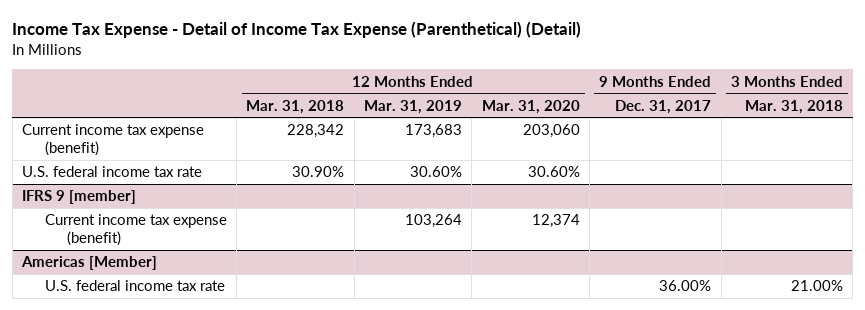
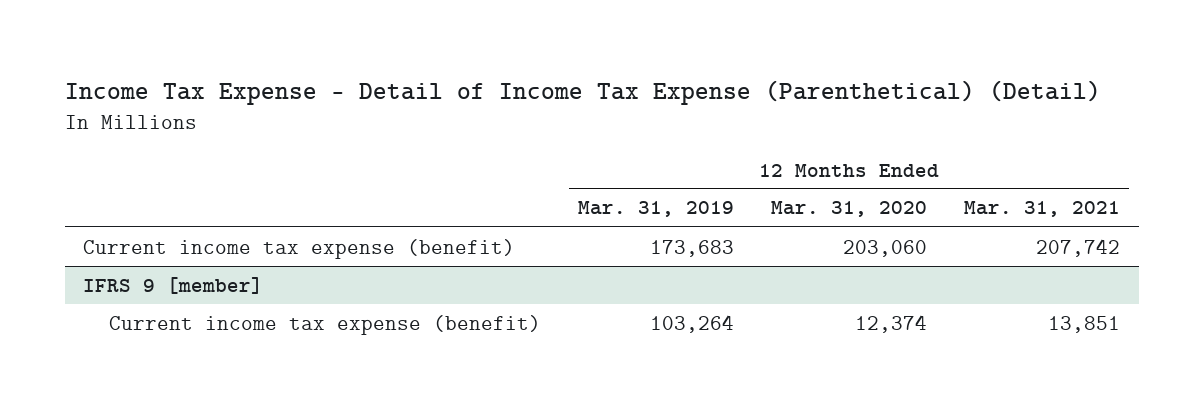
- | 12 Months Ended Mar. 31, 2018 | 12 Months Ended Mar. 31, 2019 | 12 Months Ended Mar. 31, 2020 | 9 Months Ended Dec. 31, 2017 | 3 Months Ended Mar. 31, 2018
+ | 12 Months Ended Mar. 31, 2019 | 12 Months Ended Mar. 31, 2020 | 12 Months Ended Mar. 31, 2021
- U.S. federal income tax rate | 30.90% | 30.60% | 30.60% | |
- Americas [Member]
- U.S. federal income tax rate | | | | 36.00% | 21.00%

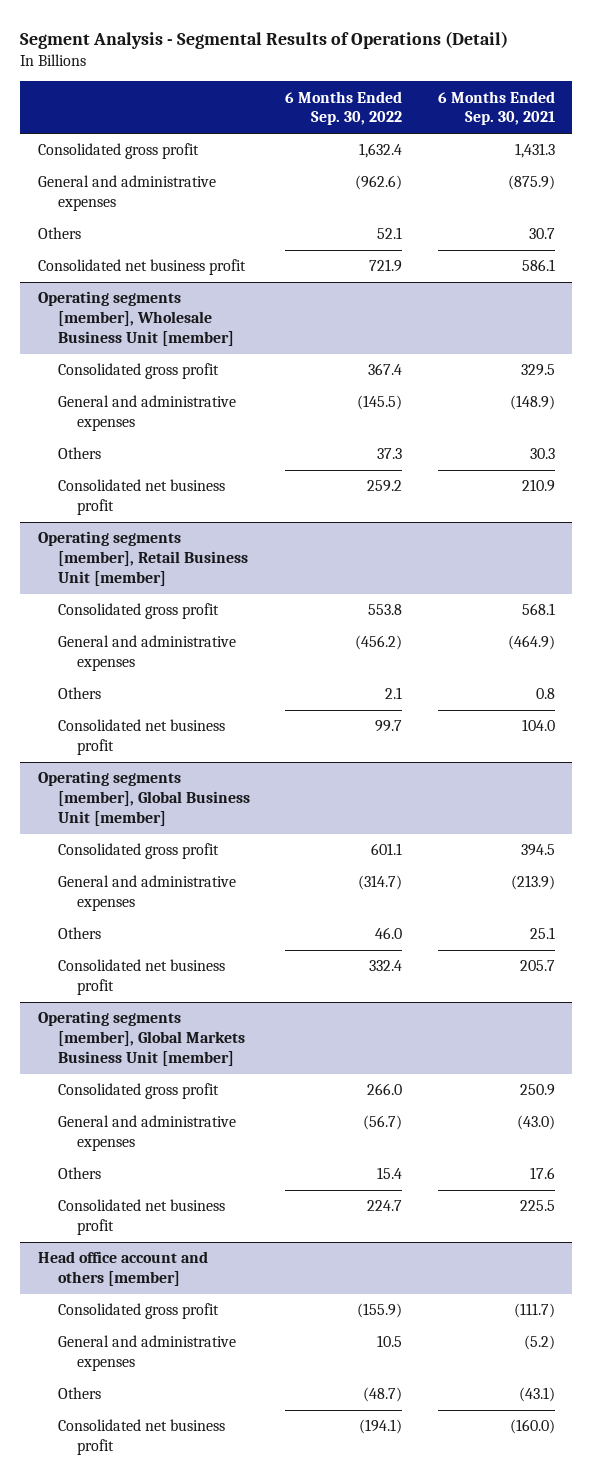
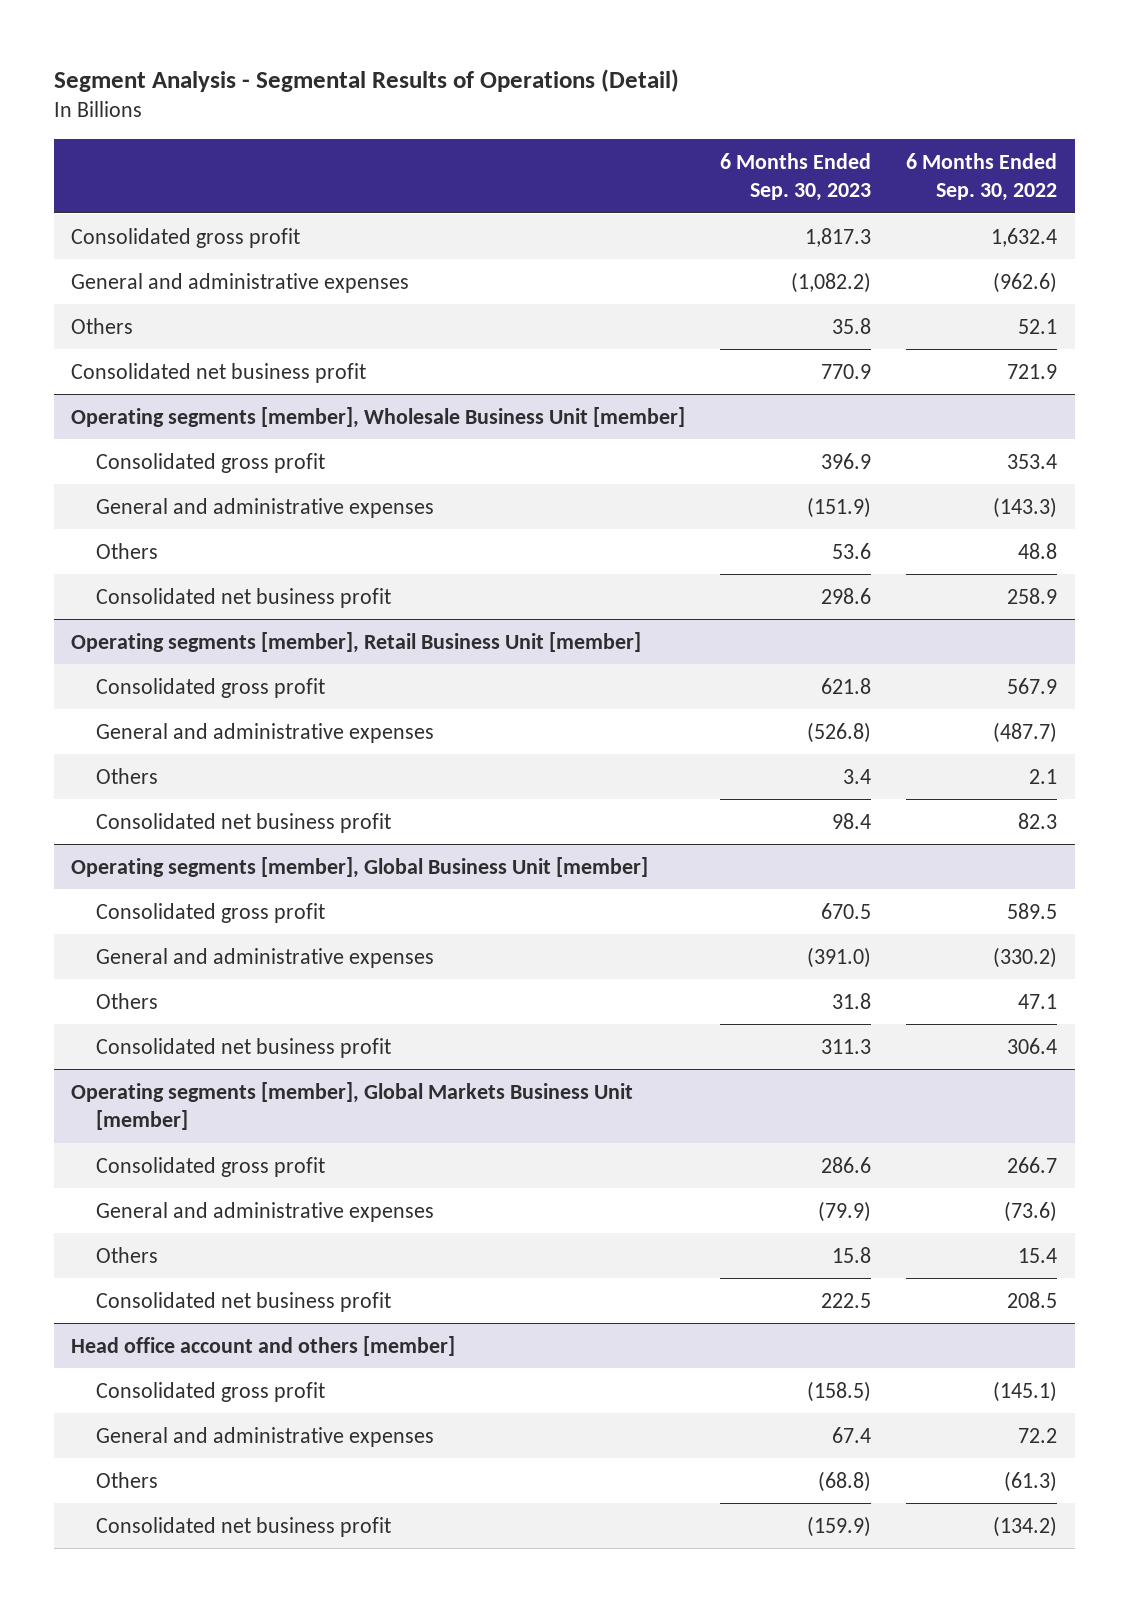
- | 6 Months Ended Sep. 30, 2022 | 6 Months Ended Sep. 30, 2021
+ | 6 Months Ended Sep. 30, 2023 | 6 Months Ended Sep. 30, 2022
@ Operating segments [member], Wholesale Business Unit [member]
- Consolidated gross profit | 367.4 | 329.5
- General and administrative expenses | (145.5) | (148.9)
- Others | 37.3 | 30.3
- Consolidated net business profit | 259.2 | 210.9
+ Consolidated gross profit | 396.9 | 353.4
+ General and administrative expenses | (151.9) | (143.3)
+ Others | 53.6 | 48.8
+ Consolidated net business profit | 298.6 | 258.9
@ Operating segments [member], Retail Business Unit [member]
- Consolidated gross profit | 553.8 | 568.1
- General and administrative expenses | (456.2) | (464.9)
+ Consolidated gross profit | 621.8 | 567.9
+ General and administrative expenses | (526.8) | (487.7)
- Consolidated net business profit | 99.7 | 104.0
+ Consolidated net business profit | 98.4 | 82.3
@ Operating segments [member], Global Business Unit [member]
- Consolidated gross profit | 601.1 | 394.5
- General and administrative expenses | (314.7) | (213.9)
- Others | 46.0 | 25.1
- Consolidated net business profit | 332.4 | 205.7
+ Consolidated gross profit | 670.5 | 589.5
+ General and administrative expenses | (391.0) | (330.2)
+ Others | 31.8 | 47.1
+ Consolidated net business profit | 311.3 | 306.4
@ Operating segments [member], Global Markets Business Unit [member]
- Consolidated gross profit | 266.0 | 250.9
- General and administrative expenses | (56.7) | (43.0)
+ Consolidated gross profit | 286.6 | 266.7
+ General and administrative expenses | (79.9) | (73.6)
- Consolidated net business profit | 224.7 | 225.5
+ Consolidated net business profit | 222.5 | 208.5
@ Head office account and others [member]
- Consolidated gross profit | (155.9) | (111.7)
- General and administrative expenses | 10.5 | (5.2)
- Others | (48.7) | (43.1)
- Consolidated net business profit | (194.1) | (160.0)
+ Consolidated gross profit | (158.5) | (145.1)
+ General and administrative expenses | 67.4 | 72.2
+ Others | (68.8) | (61.3)
+ Consolidated net business profit | (159.9) | (134.2)

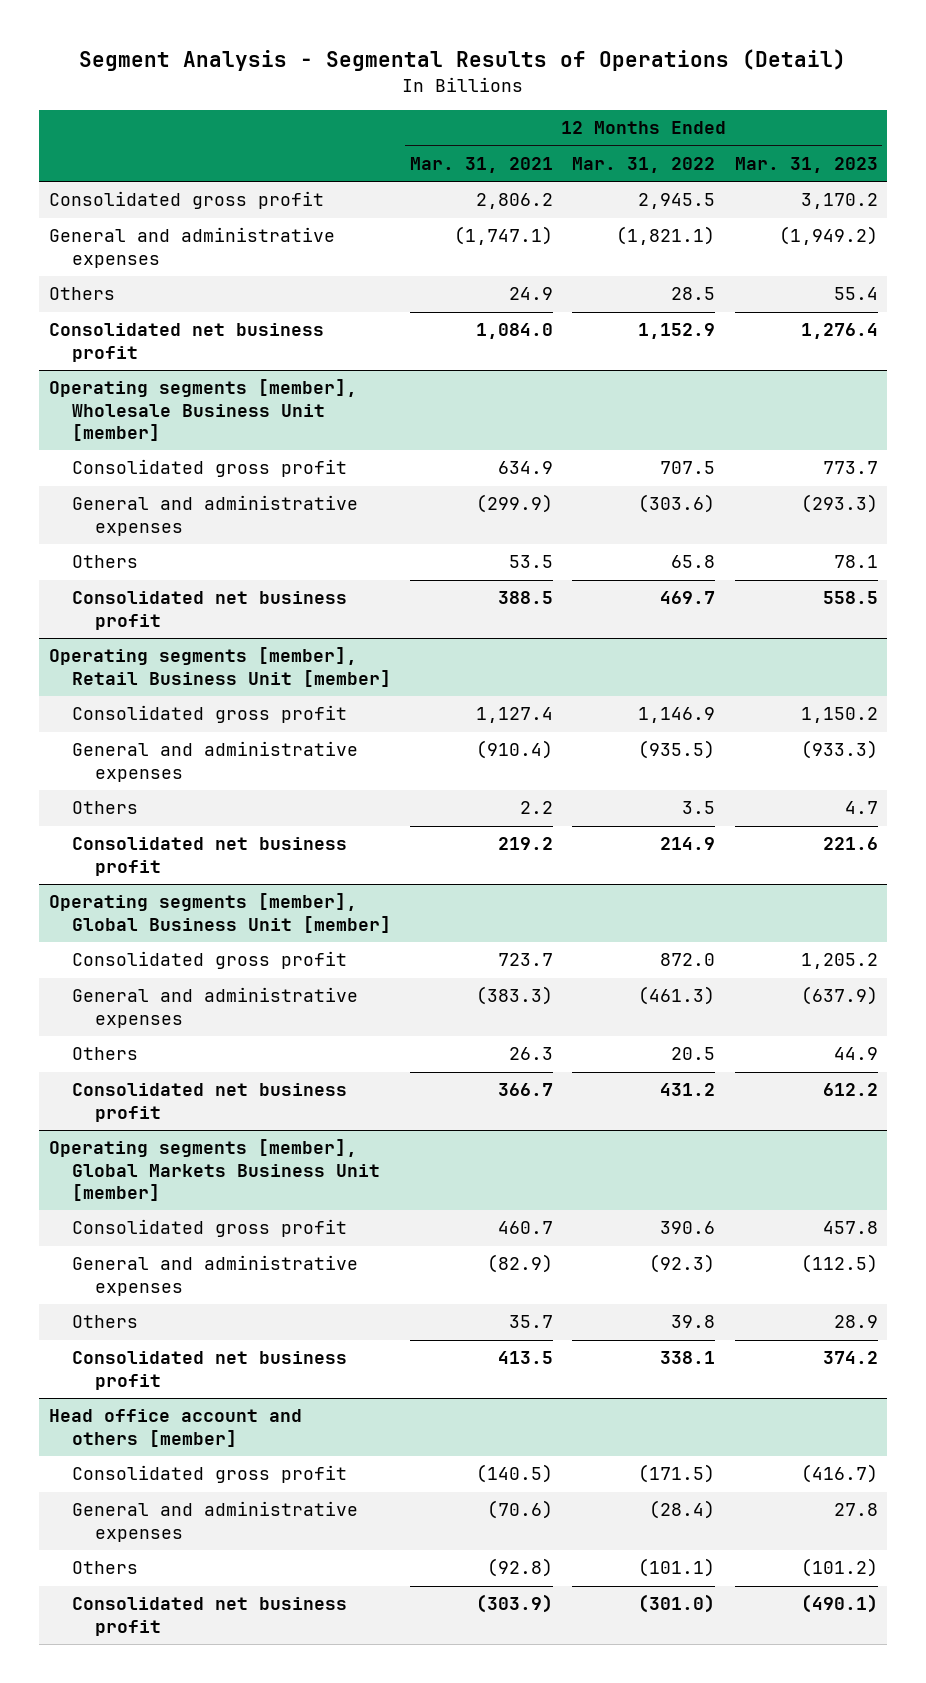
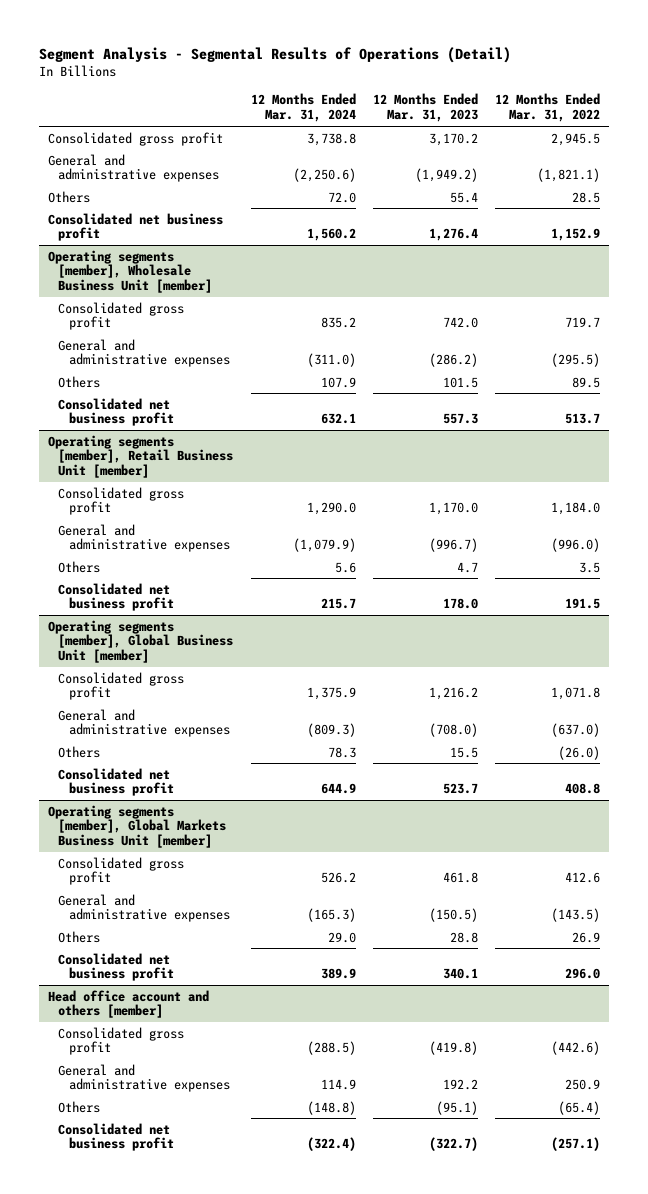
- | 12 Months Ended Mar. 31, 2021 | 12 Months Ended Mar. 31, 2022 | 12 Months Ended Mar. 31, 2023
+ | 12 Months Ended Mar. 31, 2024 | 12 Months Ended Mar. 31, 2023 | 12 Months Ended Mar. 31, 2022
@ Operating segments [member], Wholesale Business Unit [member]
- Consolidated gross profit | 634.9 | 707.5 | 773.7
- General and administrative expenses | (299.9) | (303.6) | (293.3)
- Others | 53.5 | 65.8 | 78.1
- Consolidated net business profit | 388.5 | 469.7 | 558.5
+ Consolidated gross profit | 835.2 | 742.0 | 719.7
+ General and administrative expenses | (311.0) | (286.2) | (295.5)
+ Others | 107.9 | 101.5 | 89.5
+ Consolidated net business profit | 632.1 | 557.3 | 513.7
@ Operating segments [member], Retail Business Unit [member]
- Consolidated gross profit | 1,127.4 | 1,146.9 | 1,150.2
- General and administrative expenses | (910.4) | (935.5) | (933.3)
+ Consolidated gross profit | 1,290.0 | 1,170.0 | 1,184.0
+ General and administrative expenses | (1,079.9) | (996.7) | (996.0)
- Consolidated net business profit | 219.2 | 214.9 | 221.6
+ Consolidated net business profit | 215.7 | 178.0 | 191.5
@ Operating segments [member], Global Business Unit [member]
- Consolidated gross profit | 723.7 | 872.0 | 1,205.2
- General and administrative expenses | (383.3) | (461.3) | (637.9)
- Others | 26.3 | 20.5 | 44.9
- Consolidated net business profit | 366.7 | 431.2 | 612.2
+ Consolidated gross profit | 1,375.9 | 1,216.2 | 1,071.8
+ General and administrative expenses | (809.3) | (708.0) | (637.0)
+ Others | 78.3 | 15.5 | (26.0)
+ Consolidated net business profit | 644.9 | 523.7 | 408.8
@ Operating segments [member], Global Markets Business Unit [member]
- Consolidated gross profit | 460.7 | 390.6 | 457.8
- General and administrative expenses | (82.9) | (92.3) | (112.5)
- Others | 35.7 | 39.8 | 28.9
- Consolidated net business profit | 413.5 | 338.1 | 374.2
+ Consolidated gross profit | 526.2 | 461.8 | 412.6
+ General and administrative expenses | (165.3) | (150.5) | (143.5)
+ Others | 29.0 | 28.8 | 26.9
+ Consolidated net business profit | 389.9 | 340.1 | 296.0
@ Head office account and others [member]
- Consolidated gross profit | (140.5) | (171.5) | (416.7)
- General and administrative expenses | (70.6) | (28.4) | 27.8
- Others | (92.8) | (101.1) | (101.2)
- Consolidated net business profit | (303.9) | (301.0) | (490.1)
+ Consolidated gross profit | (288.5) | (419.8) | (442.6)
+ General and administrative expenses | 114.9 | 192.2 | 250.9
+ Others | (148.8) | (95.1) | (65.4)
+ Consolidated net business profit | (322.4) | (322.7) | (257.1)

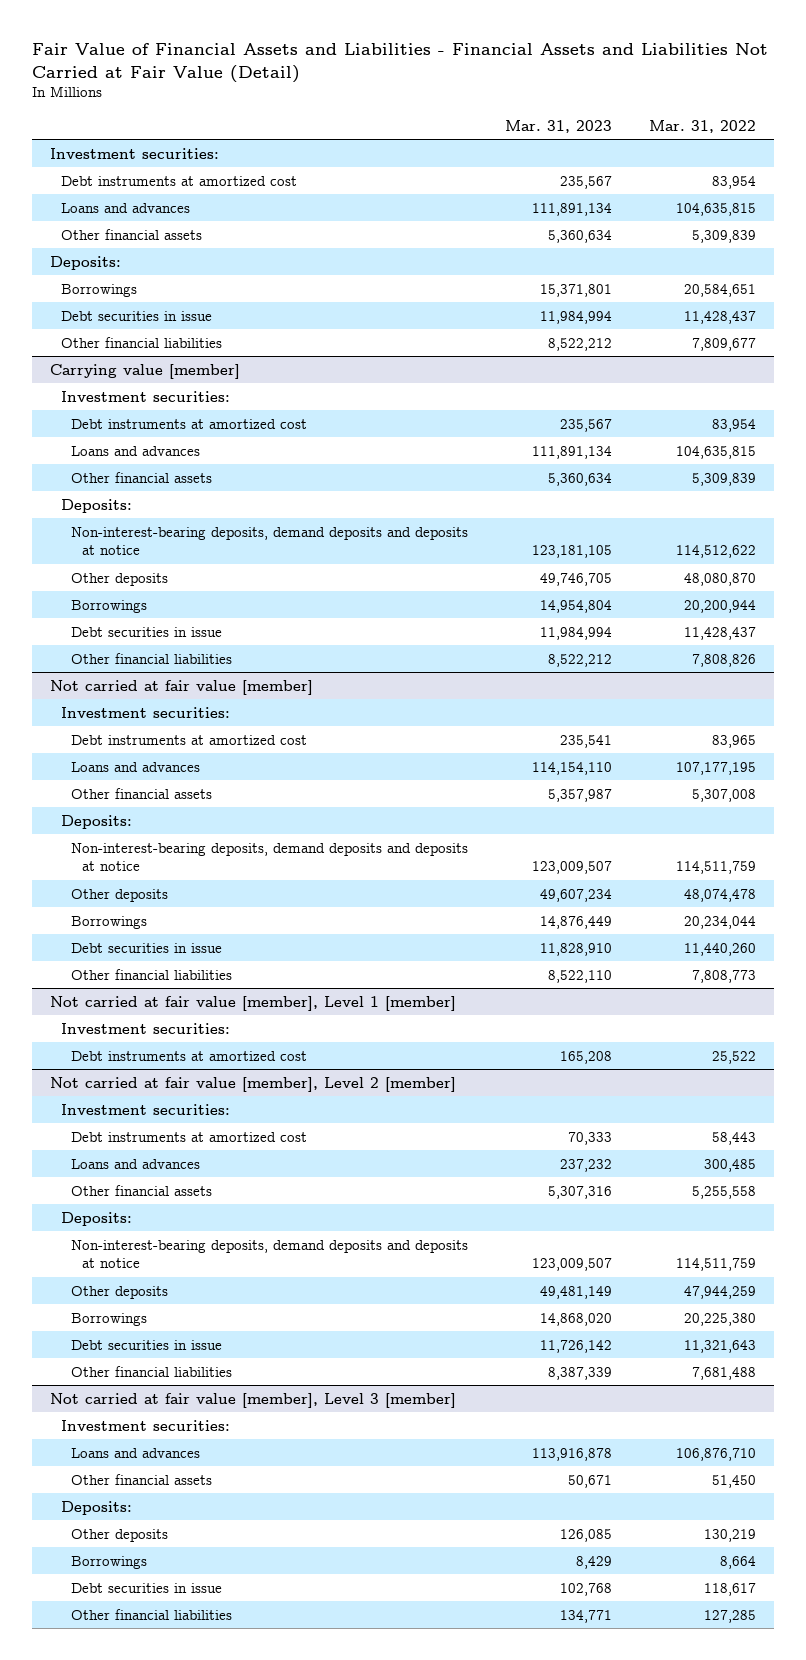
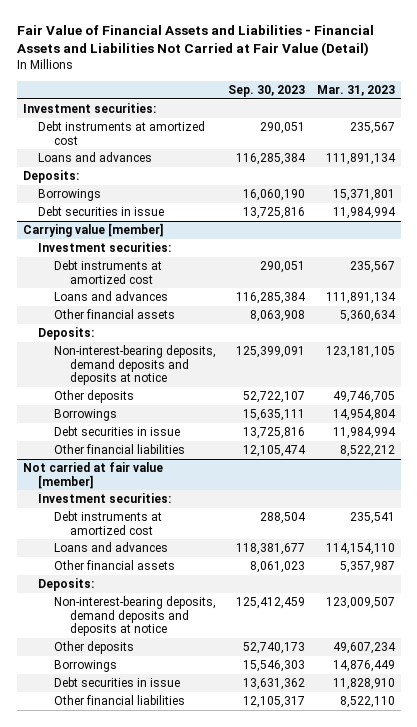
- | Mar. 31, 2023 | Mar. 31, 2022
+ | Sep. 30, 2023 | Mar. 31, 2023
- Other financial assets | 5,360,634 | 5,309,839
- Other financial liabilities | 8,522,212 | 7,809,677
- Not carried at fair value [member], Level 1 [member]
- Investment securities:
- Debt instruments at amortized cost | 165,208 | 25,522
- Not carried at fair value [member], Level 2 [member]
- Investment securities:
- Debt instruments at amortized cost | 70,333 | 58,443
- Loans and advances | 237,232 | 300,485
- Other financial assets | 5,307,316 | 5,255,558
- Deposits:
- Non-interest-bearing deposits, demand deposits and deposits at notice | 123,009,507 | 114,511,759
- Other deposits | 49,481,149 | 47,944,259
- Borrowings | 14,868,020 | 20,225,380
- Debt securities in issue | 11,726,142 | 11,321,643
- Other financial liabilities | 8,387,339 | 7,681,488
- Not carried at fair value [member], Level 3 [member]
- Investment securities:
- Loans and advances | 113,916,878 | 106,876,710
- Other financial assets | 50,671 | 51,450
- Deposits:
- Other deposits | 126,085 | 130,219
- Borrowings | 8,429 | 8,664
- Debt securities in issue | 102,768 | 118,617
- Other financial liabilities | 134,771 | 127,285

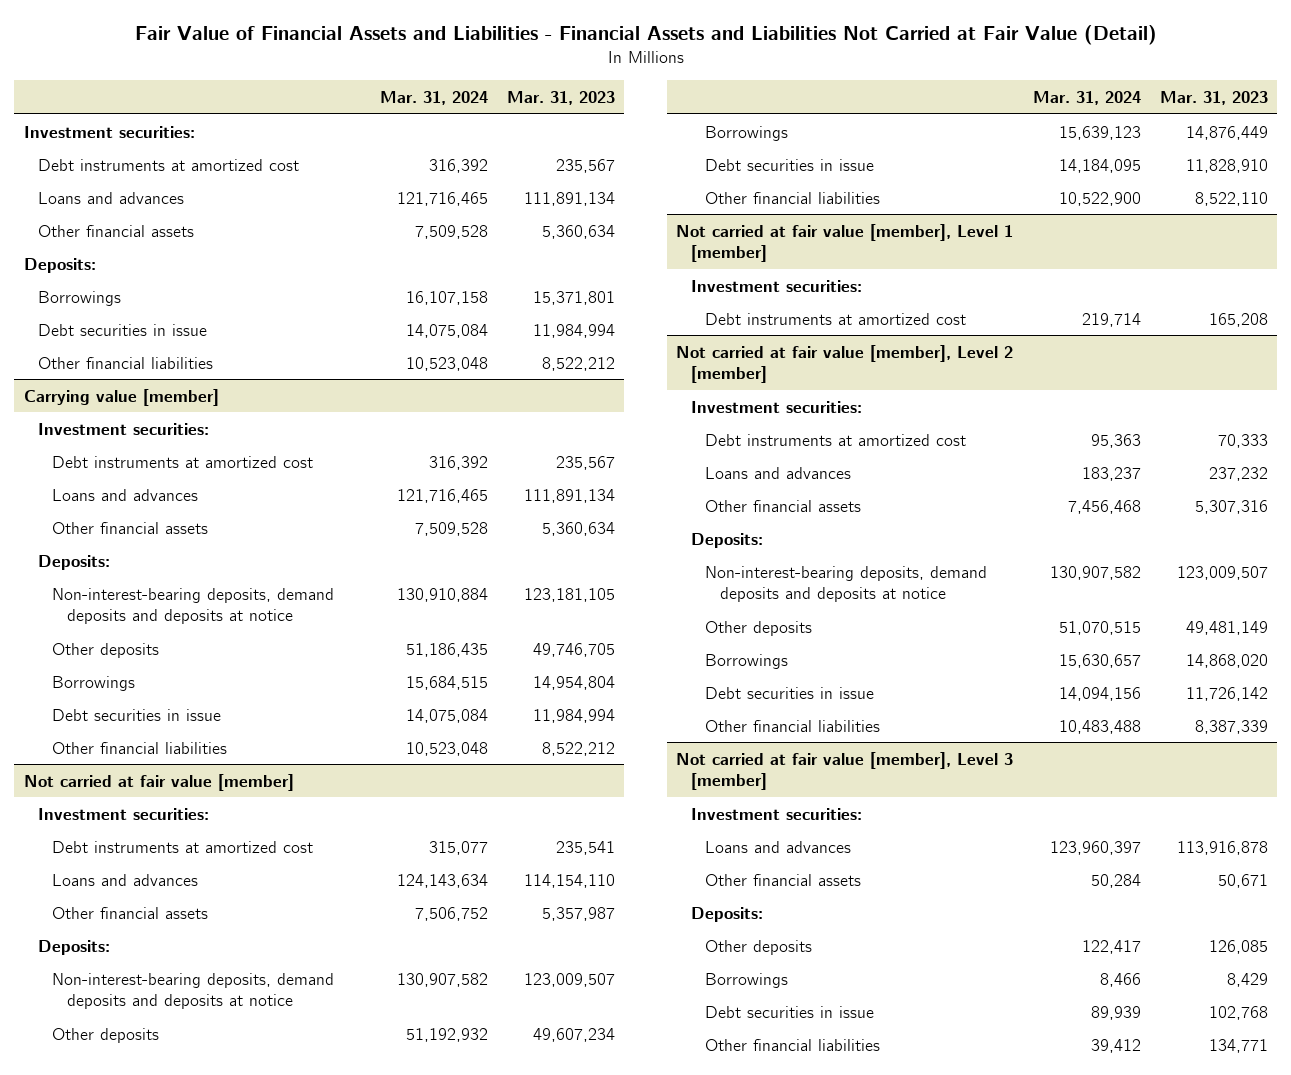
- | Sep. 30, 2023 | Mar. 31, 2023
+ | Mar. 31, 2024 | Mar. 31, 2023
+ Other financial assets | 7,509,528 | 5,360,634
+ Other financial liabilities | 10,523,048 | 8,522,212
+ Not carried at fair value [member], Level 1 [member]
+ Investment securities:
+ Debt instruments at amortized cost | 219,714 | 165,208
+ Not carried at fair value [member], Level 2 [member]
+ Investment securities:
+ Debt instruments at amortized cost | 95,363 | 70,333
+ Loans and advances | 183,237 | 237,232
+ Other financial assets | 7,456,468 | 5,307,316
+ Deposits:
+ Non-interest-bearing deposits, demand deposits and deposits at notice | 130,907,582 | 123,009,507
+ Other deposits | 51,070,515 | 49,481,149
+ Borrowings | 15,630,657 | 14,868,020
+ Debt securities in issue | 14,094,156 | 11,726,142
+ Other financial liabilities | 10,483,488 | 8,387,339
+ Not carried at fair value [member], Level 3 [member]
+ Investment securities:
+ Loans and advances | 123,960,397 | 113,916,878
+ Other financial assets | 50,284 | 50,671
+ Deposits:
+ Other deposits | 122,417 | 126,085
+ Borrowings | 8,466 | 8,429
+ Debt securities in issue | 89,939 | 102,768
+ Other financial liabilities | 39,412 | 134,771

